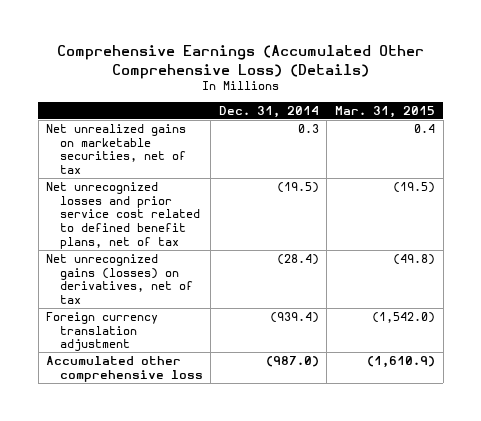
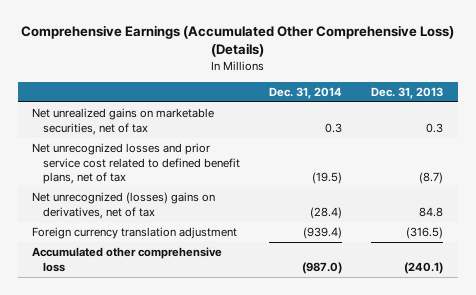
- | Dec. 31, 2014 | Mar. 31, 2015
+ | Dec. 31, 2014 | Dec. 31, 2013
- Net unrecognized gains (losses) on derivatives, net of tax | (28.4) | (49.8)
+ Net unrecognized (losses) gains on derivatives, net of tax | (28.4) | 84.8

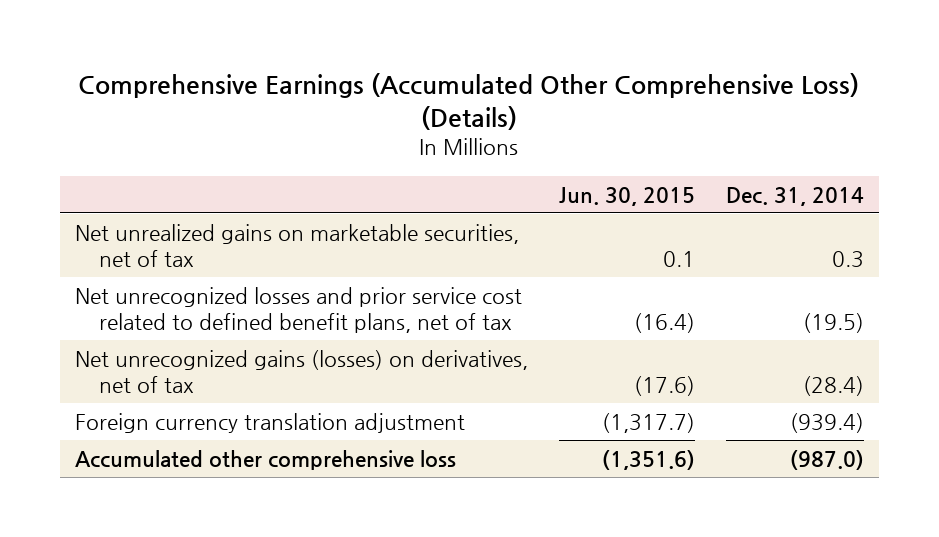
- | Dec. 31, 2014 | Dec. 31, 2013
+ | Jun. 30, 2015 | Dec. 31, 2014
- Net unrecognized (losses) gains on derivatives, net of tax | (28.4) | 84.8
+ Net unrecognized gains (losses) on derivatives, net of tax | (17.6) | (28.4)

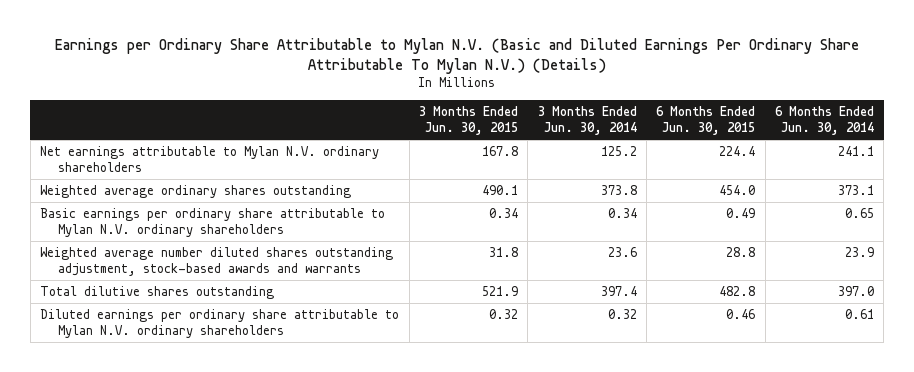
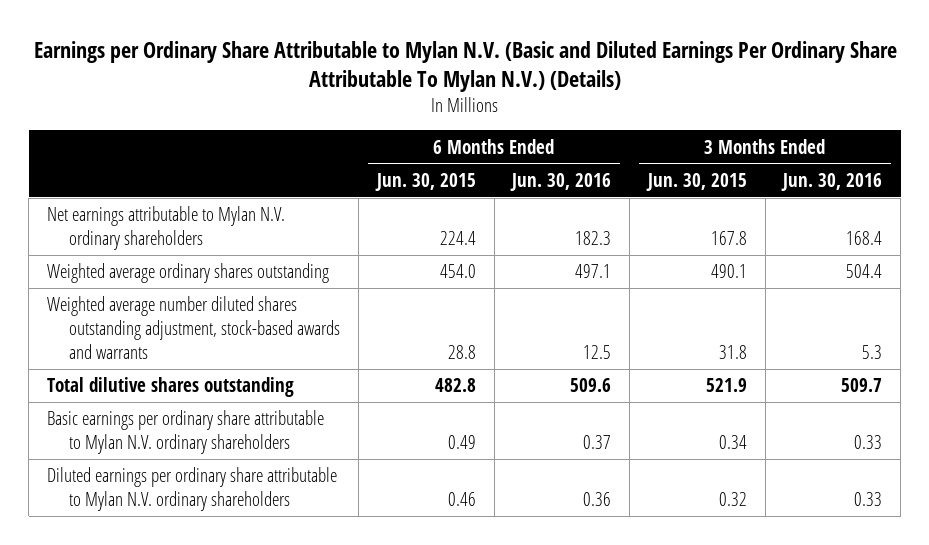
- | 3 Months Ended Jun. 30, 2015 | 3 Months Ended Jun. 30, 2014 | 6 Months Ended Jun. 30, 2015 | 6 Months Ended Jun. 30, 2014
+ | 6 Months Ended Jun. 30, 2015 | 6 Months Ended Jun. 30, 2016 | 3 Months Ended Jun. 30, 2015 | 3 Months Ended Jun. 30, 2016
moved down: Basic earnings per ordinary share attributable to Mylan N.V. ordinary shareholders | 0.49 | 0.37 | 0.34 | 0.33

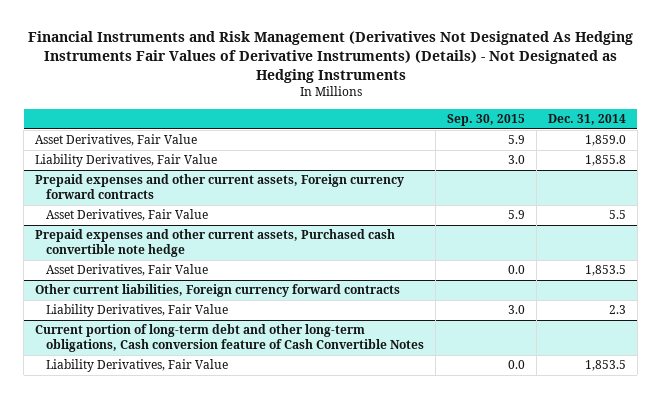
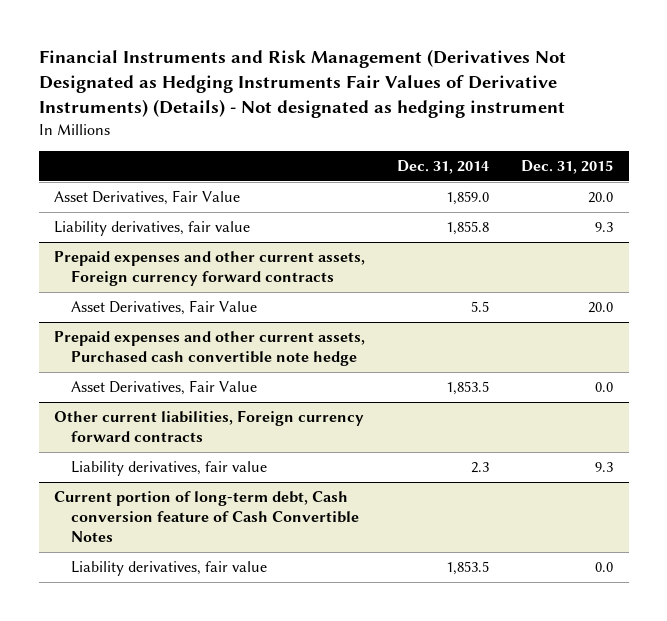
- Financial Instruments and Risk Management (Derivatives Not Designated As Hedging Instruments Fair Values of Derivative Instruments) (Details) - Not Designated as Hedging Instruments
+ Financial Instruments and Risk Management (Derivatives Not Designated as Hedging Instruments Fair Values of Derivative Instruments) (Details) - Not designated as hedging instrument
- | Sep. 30, 2015 | Dec. 31, 2014
+ | Dec. 31, 2014 | Dec. 31, 2015
- Liability Derivatives, Fair Value | 3.0 | 1,855.8
+ Liability derivatives, fair value | 1,855.8 | 9.3
@ Other current liabilities, Foreign currency forward contracts
- Liability Derivatives, Fair Value | 3.0 | 2.3
- Current portion of long-term debt and other long-term obligations, Cash conversion feature of Cash Convertible Notes
- Liability Derivatives, Fair Value | 0.0 | 1,853.5
@ Other current liabilities, Foreign currency forward contracts
+ Liability derivatives, fair value | 2.3 | 9.3
+ Current portion of long-term debt, Cash conversion feature of Cash Convertible Notes
+ Liability derivatives, fair value | 1,853.5 | 0.0

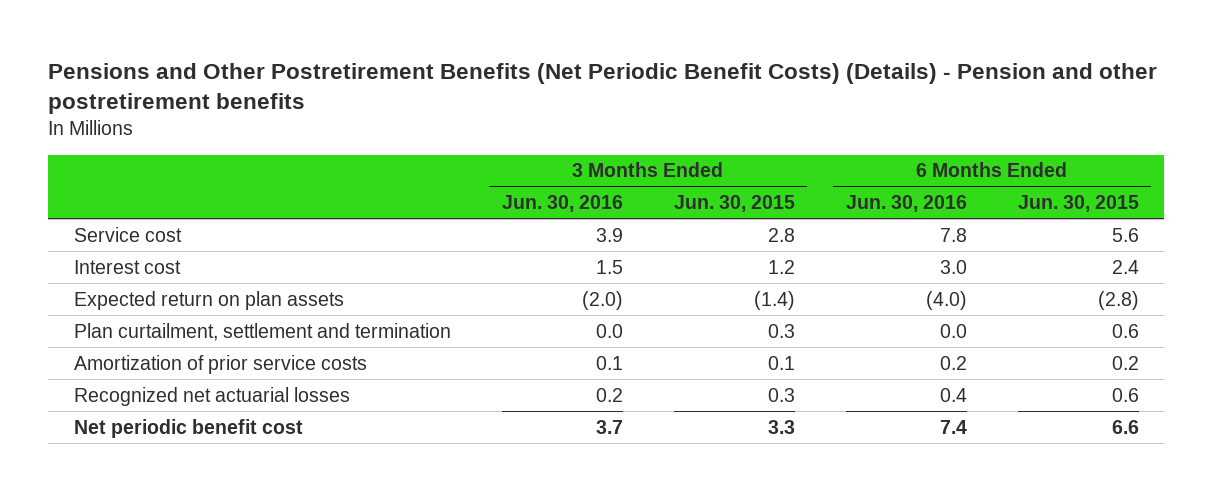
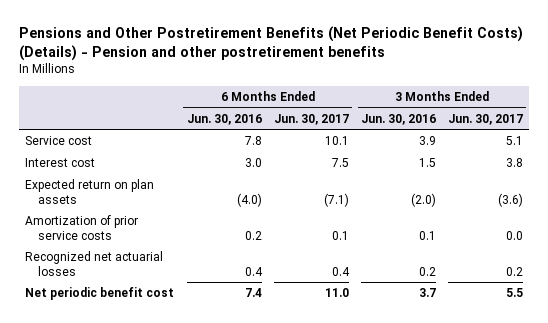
- | 3 Months Ended Jun. 30, 2016 | 3 Months Ended Jun. 30, 2015 | 6 Months Ended Jun. 30, 2016 | 6 Months Ended Jun. 30, 2015
+ | 6 Months Ended Jun. 30, 2016 | 6 Months Ended Jun. 30, 2017 | 3 Months Ended Jun. 30, 2016 | 3 Months Ended Jun. 30, 2017
- Plan curtailment, settlement and termination | 0.0 | 0.3 | 0.0 | 0.6

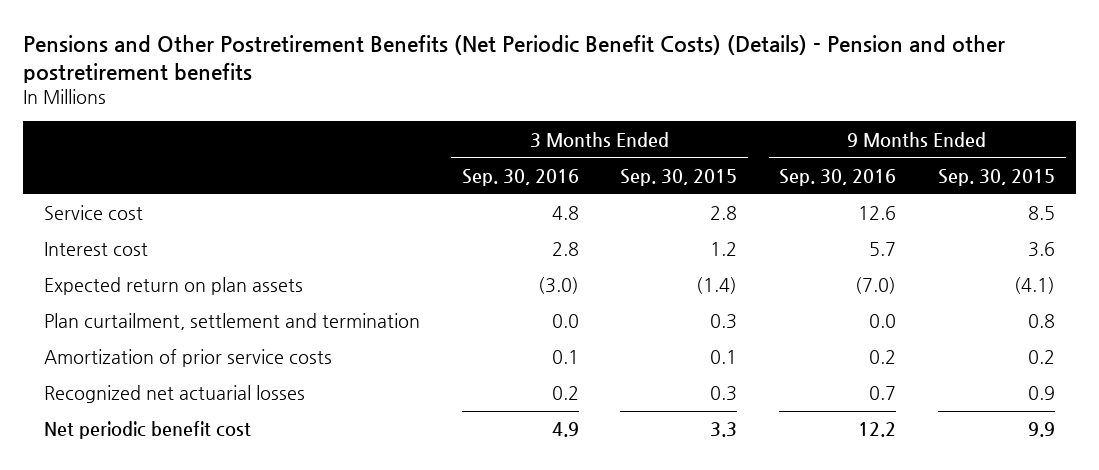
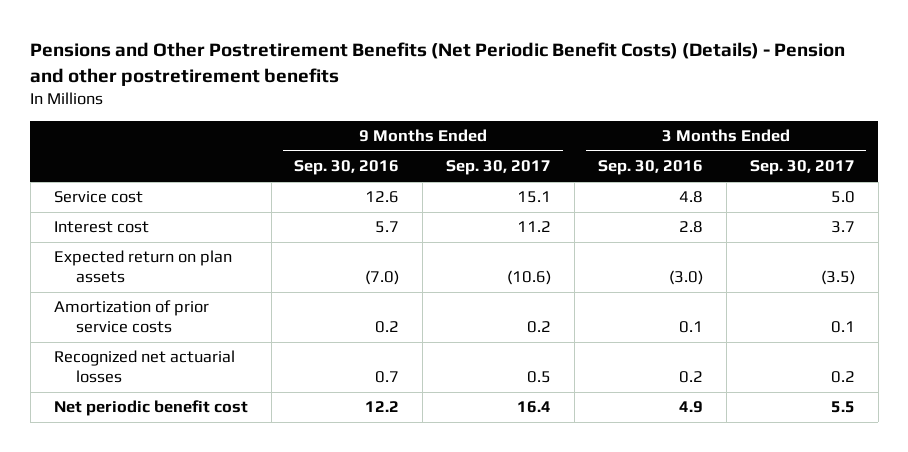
- | 3 Months Ended Sep. 30, 2016 | 3 Months Ended Sep. 30, 2015 | 9 Months Ended Sep. 30, 2016 | 9 Months Ended Sep. 30, 2015
+ | 9 Months Ended Sep. 30, 2016 | 9 Months Ended Sep. 30, 2017 | 3 Months Ended Sep. 30, 2016 | 3 Months Ended Sep. 30, 2017
- Plan curtailment, settlement and termination | 0.0 | 0.3 | 0.0 | 0.8

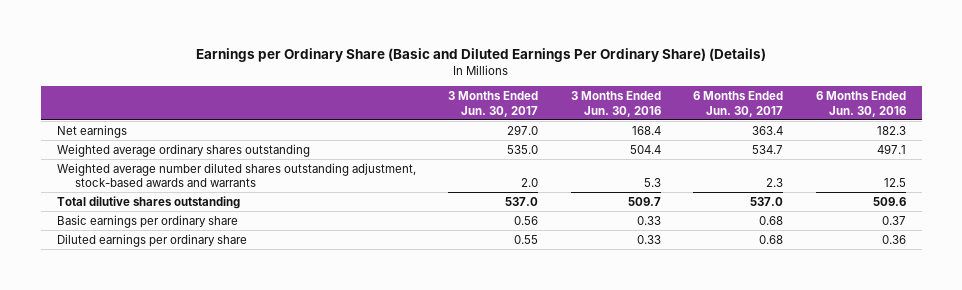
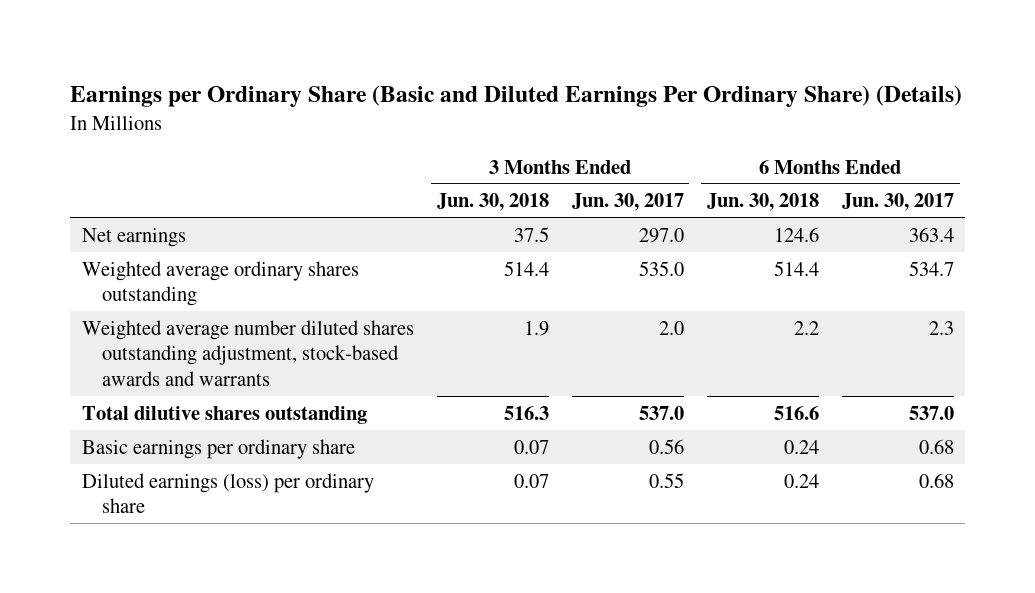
- | 3 Months Ended Jun. 30, 2017 | 3 Months Ended Jun. 30, 2016 | 6 Months Ended Jun. 30, 2017 | 6 Months Ended Jun. 30, 2016
+ | 3 Months Ended Jun. 30, 2018 | 3 Months Ended Jun. 30, 2017 | 6 Months Ended Jun. 30, 2018 | 6 Months Ended Jun. 30, 2017
- Diluted earnings per ordinary share | 0.55 | 0.33 | 0.68 | 0.36
+ Diluted earnings (loss) per ordinary share | 0.07 | 0.55 | 0.24 | 0.68

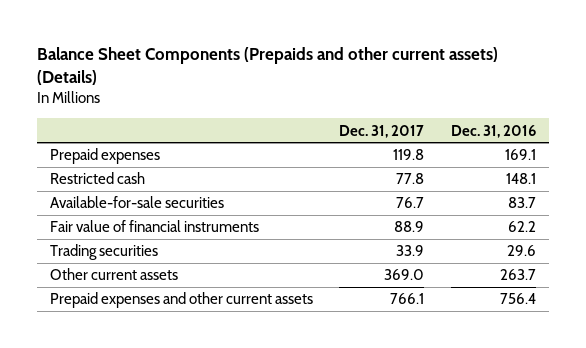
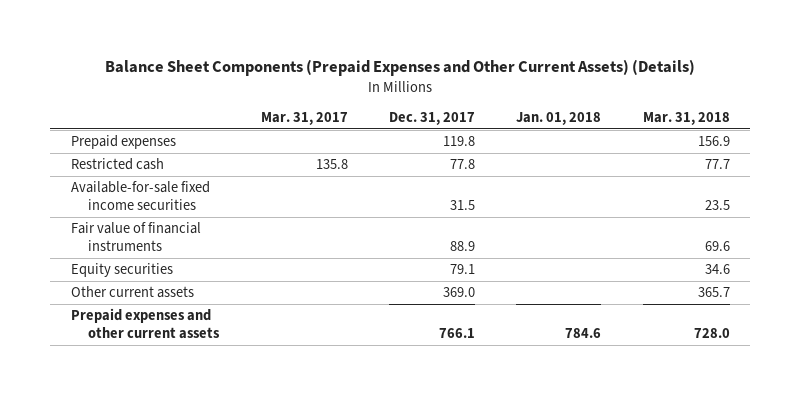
- Balance Sheet Components (Prepaids and other current assets) (Details)
+ Balance Sheet Components (Prepaid Expenses and Other Current Assets) (Details)
- | Dec. 31, 2017 | Dec. 31, 2016
+ | Mar. 31, 2017 | Dec. 31, 2017 | Jan. 01, 2018 | Mar. 31, 2018
- Available-for-sale securities | 76.7 | 83.7
+ Available-for-sale fixed income securities | | 31.5 | | 23.5
- Trading securities | 33.9 | 29.6
+ Equity securities | | 79.1 | | 34.6

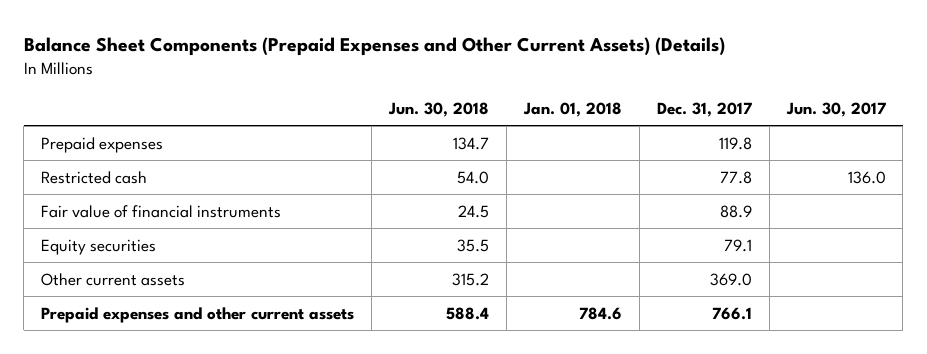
- | Mar. 31, 2017 | Dec. 31, 2017 | Jan. 01, 2018 | Mar. 31, 2018
+ | Jun. 30, 2018 | Jan. 01, 2018 | Dec. 31, 2017 | Jun. 30, 2017
- Available-for-sale fixed income securities | | 31.5 | | 23.5

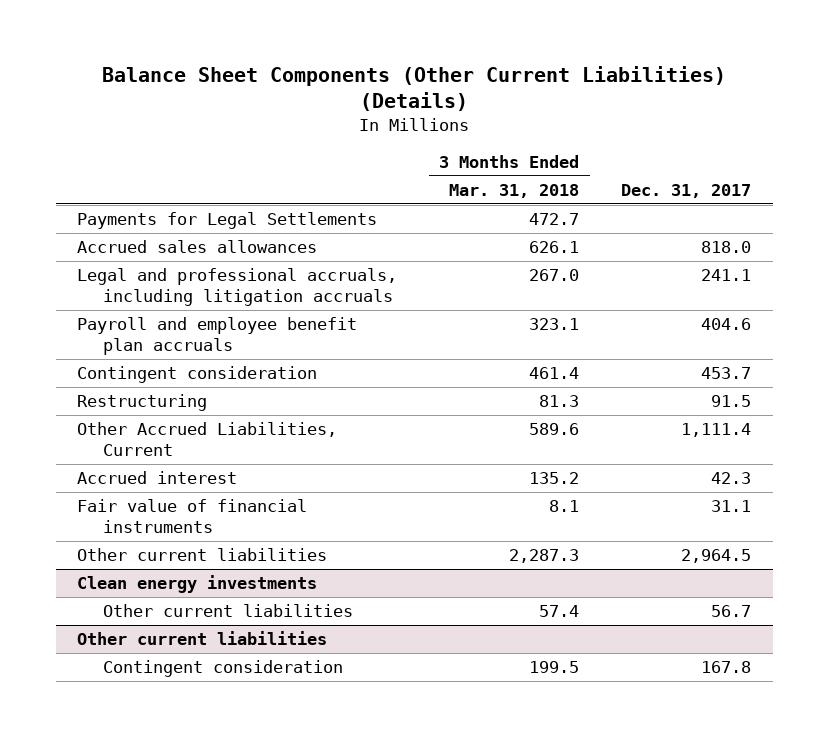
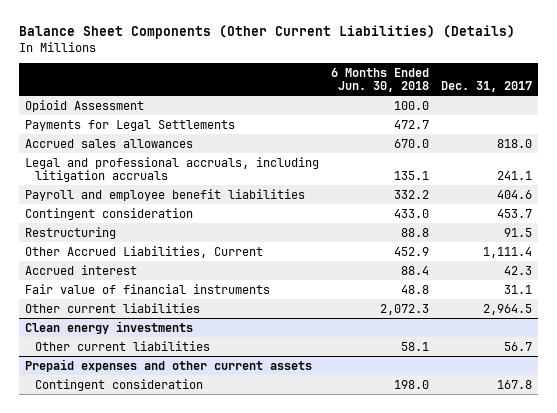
- | 3 Months Ended Mar. 31, 2018 | Dec. 31, 2017
+ | 6 Months Ended Jun. 30, 2018 | Dec. 31, 2017
+ Opioid Assessment | 100.0 |
- Payroll and employee benefit plan accruals | 323.1 | 404.6
+ Payroll and employee benefit liabilities | 332.2 | 404.6
- Other current liabilities
+ Prepaid expenses and other current assets

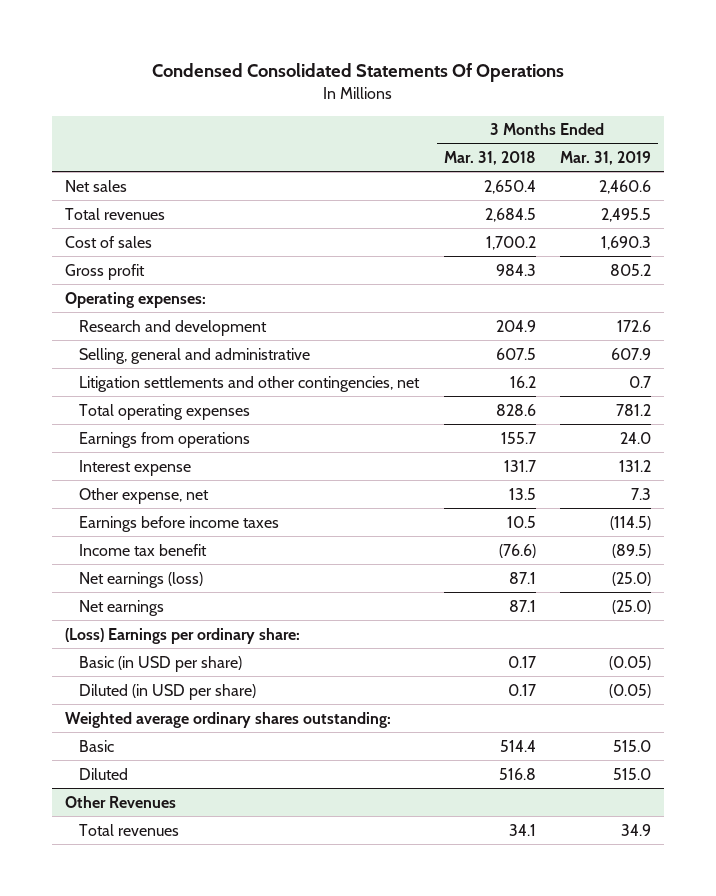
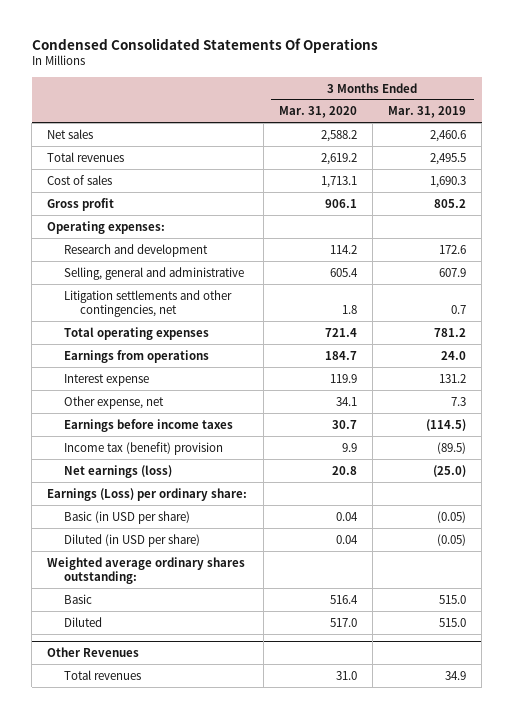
- | 3 Months Ended Mar. 31, 2018 | 3 Months Ended Mar. 31, 2019
+ | 3 Months Ended Mar. 31, 2020 | 3 Months Ended Mar. 31, 2019
- Income tax benefit | (76.6) | (89.5)
+ Income tax (benefit) provision | 9.9 | (89.5)
- Net earnings | 87.1 | (25.0)
- (Loss) Earnings per ordinary share:
+ Earnings (Loss) per ordinary share:

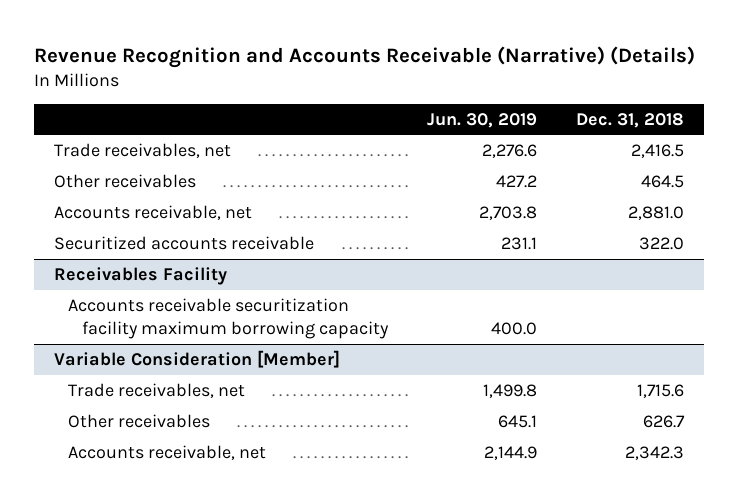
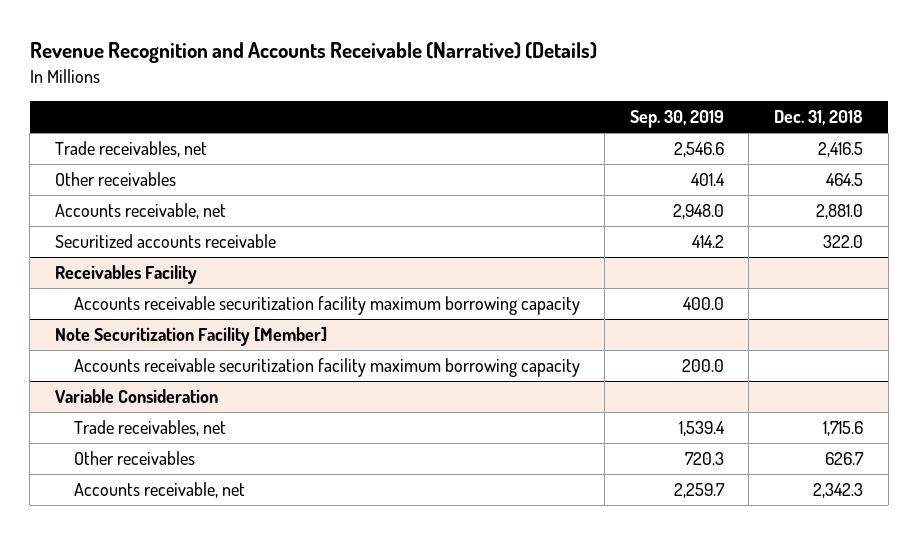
- | Jun. 30, 2019 | Dec. 31, 2018
+ | Sep. 30, 2019 | Dec. 31, 2018
- Variable Consideration [Member]
+ Note Securitization Facility [Member]
+ Accounts receivable securitization facility maximum borrowing capacity | 200.0 |
+ Variable Consideration

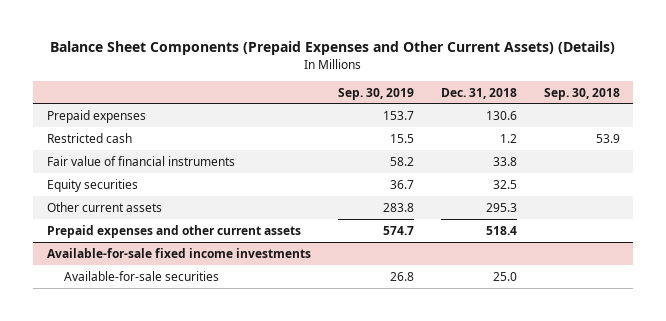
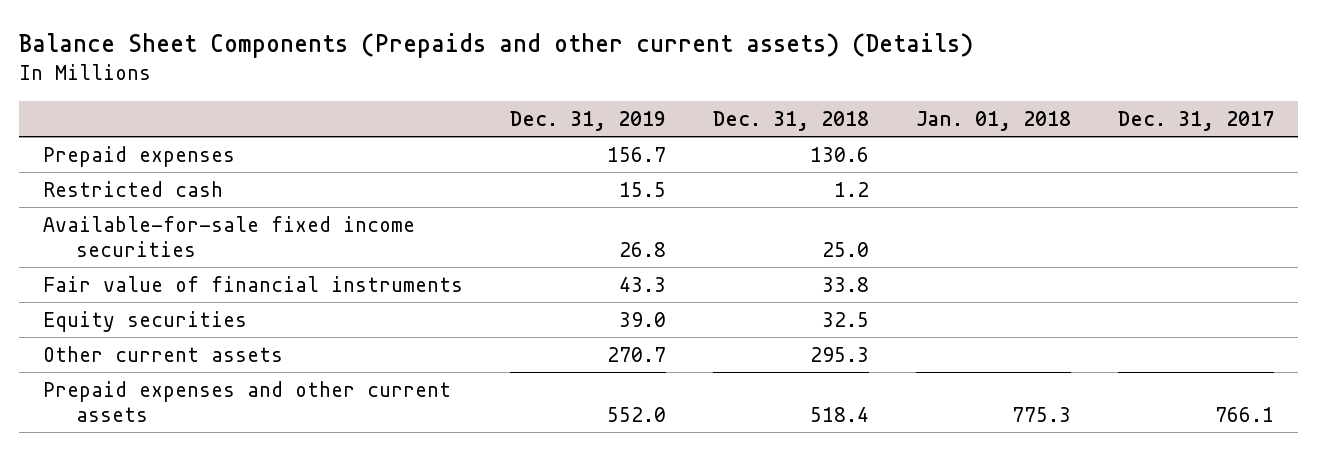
- Balance Sheet Components (Prepaid Expenses and Other Current Assets) (Details)
+ Balance Sheet Components (Prepaids and other current assets) (Details)
- | Sep. 30, 2019 | Dec. 31, 2018 | Sep. 30, 2018
+ | Dec. 31, 2019 | Dec. 31, 2018 | Jan. 01, 2018 | Dec. 31, 2017
+ Available-for-sale fixed income securities | 26.8 | 25.0 | |
- Available-for-sale fixed income investments
- Available-for-sale securities | 26.8 | 25.0 |

